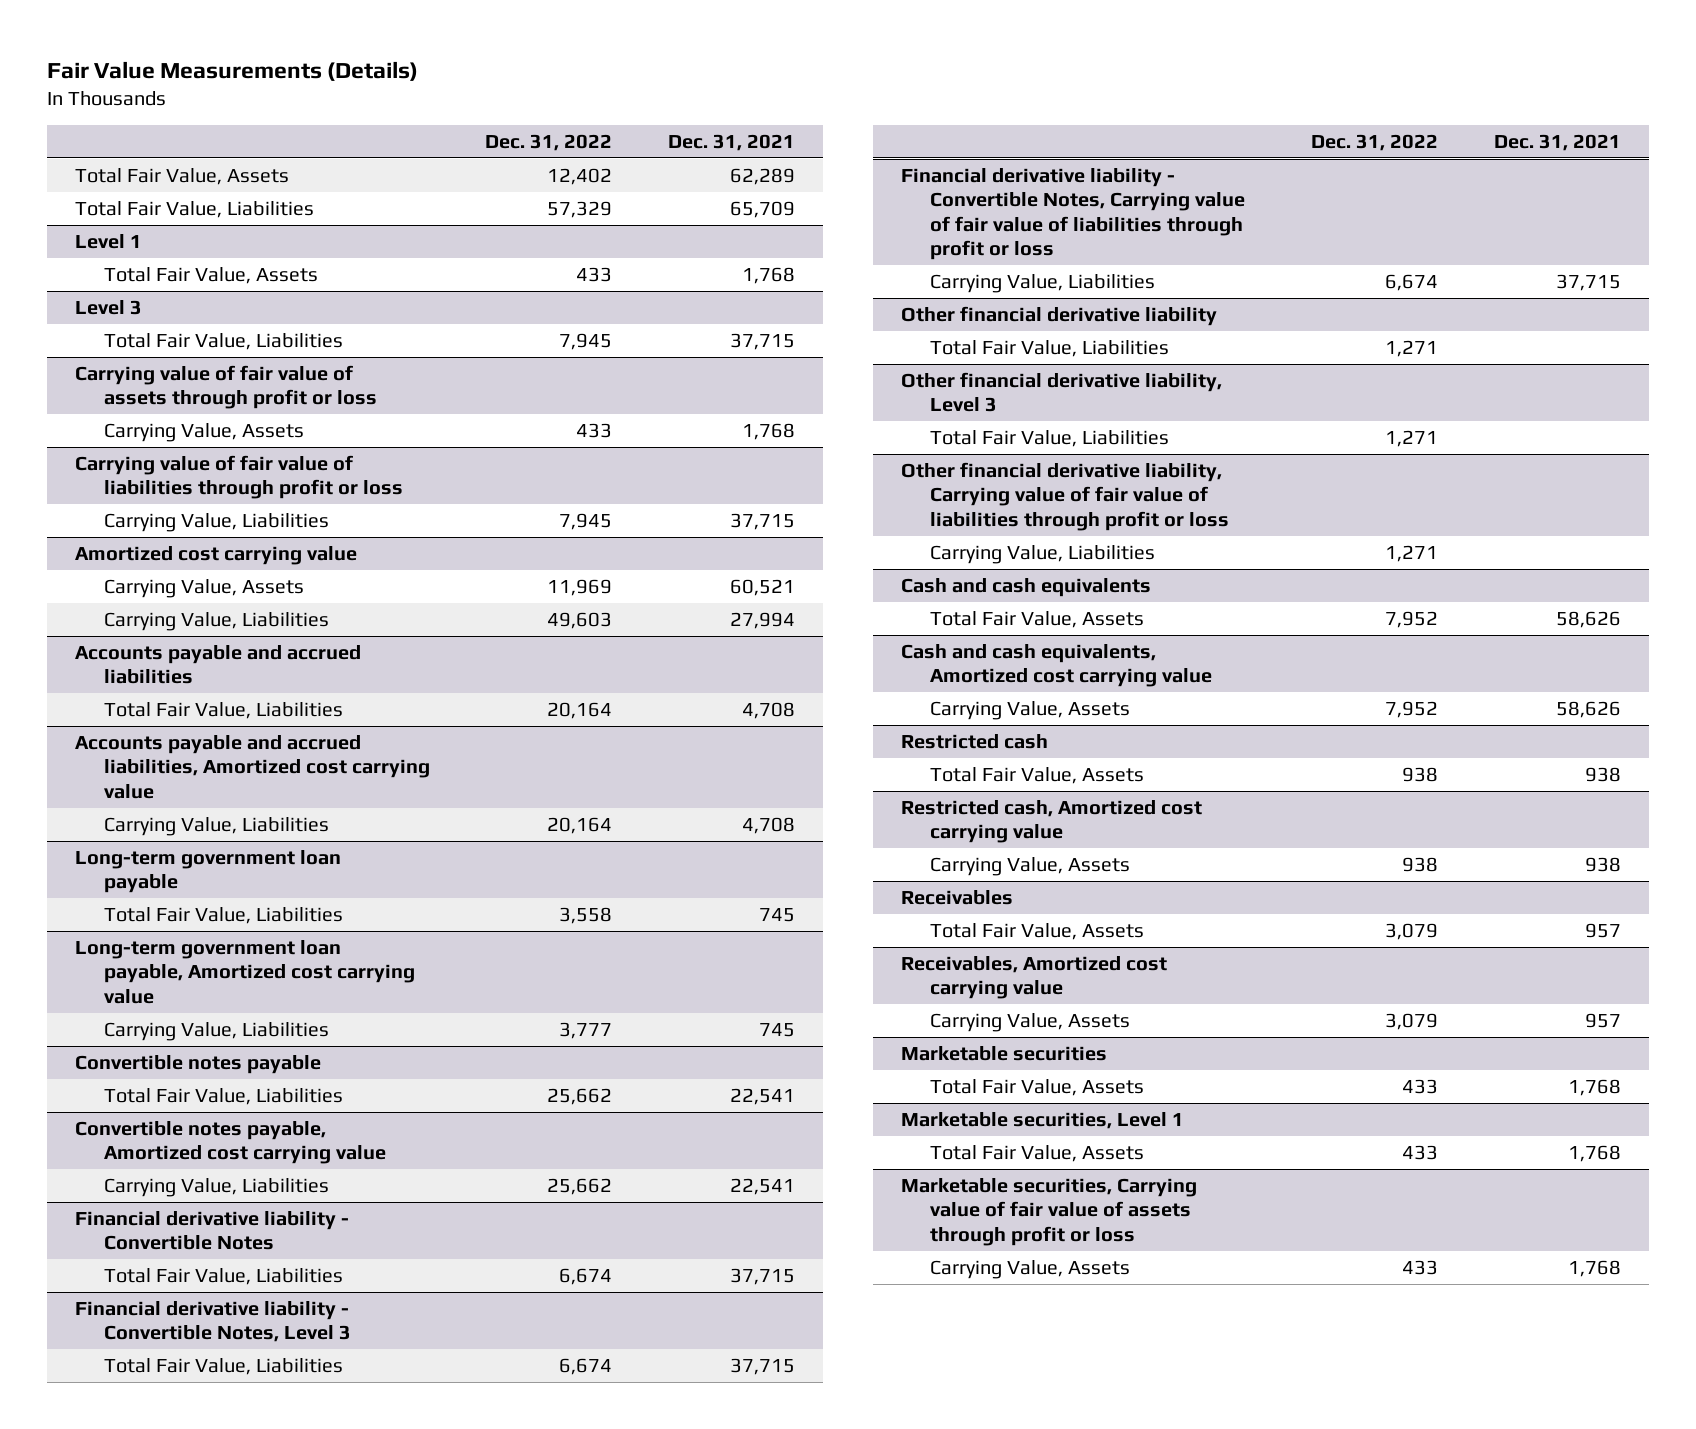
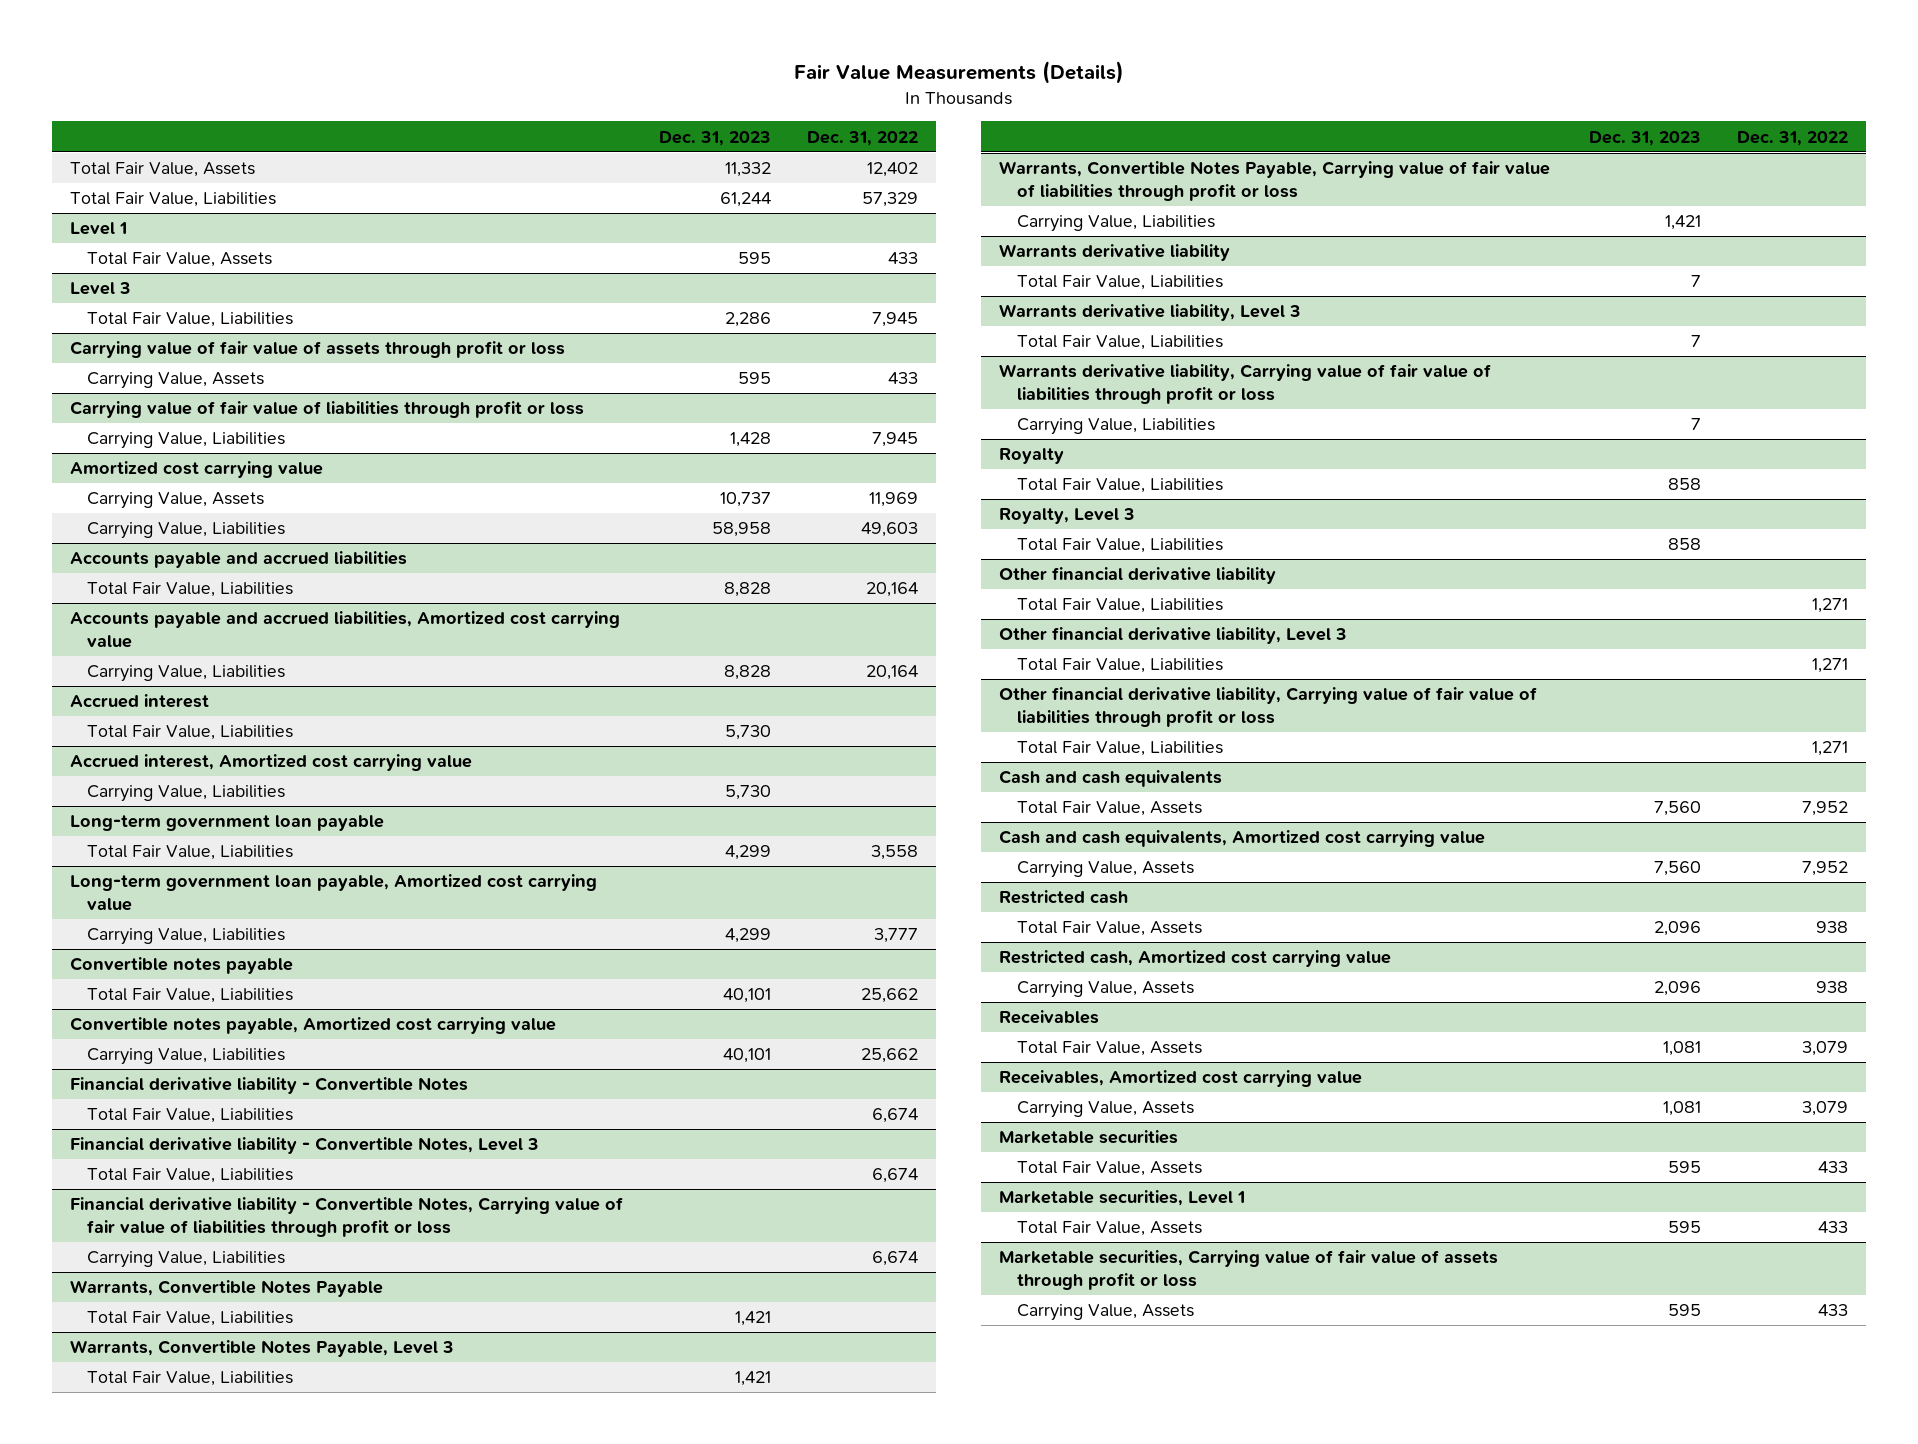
- | Dec. 31, 2022 | Dec. 31, 2021
+ | Dec. 31, 2023 | Dec. 31, 2022
+ Accrued interest
+ Total Fair Value, Liabilities | 5,730 |
+ Accrued interest, Amortized cost carrying value
+ Carrying Value, Liabilities | 5,730 |
+ Warrants, Convertible Notes Payable
+ Total Fair Value, Liabilities | 1,421 |
+ Warrants, Convertible Notes Payable, Level 3
+ Total Fair Value, Liabilities | 1,421 |
+ Warrants, Convertible Notes Payable, Carrying value of fair value of liabilities through profit or loss
+ Carrying Value, Liabilities | 1,421 |
+ Warrants derivative liability
+ Total Fair Value, Liabilities | 7 |
+ Warrants derivative liability, Level 3
+ Total Fair Value, Liabilities | 7 |
+ Warrants derivative liability, Carrying value of fair value of liabilities through profit or loss
+ Carrying Value, Liabilities | 7 |
+ Royalty
+ Total Fair Value, Liabilities | 858 |
+ Royalty, Level 3
+ Total Fair Value, Liabilities | 858 |
@ Other financial derivative liability, Carrying value of fair value of liabilities through profit or loss
- Carrying Value, Liabilities | 1,271 |
+ Total Fair Value, Liabilities | | 1,271

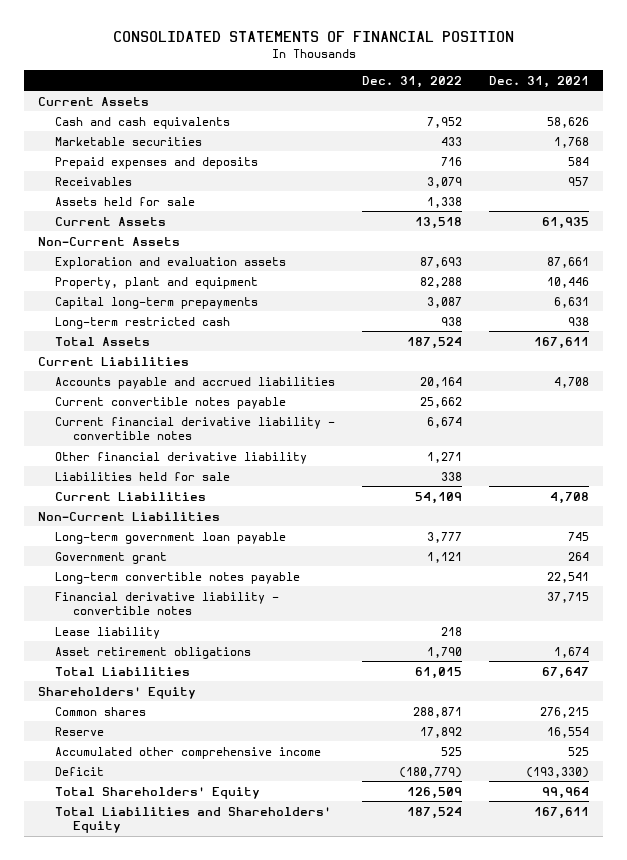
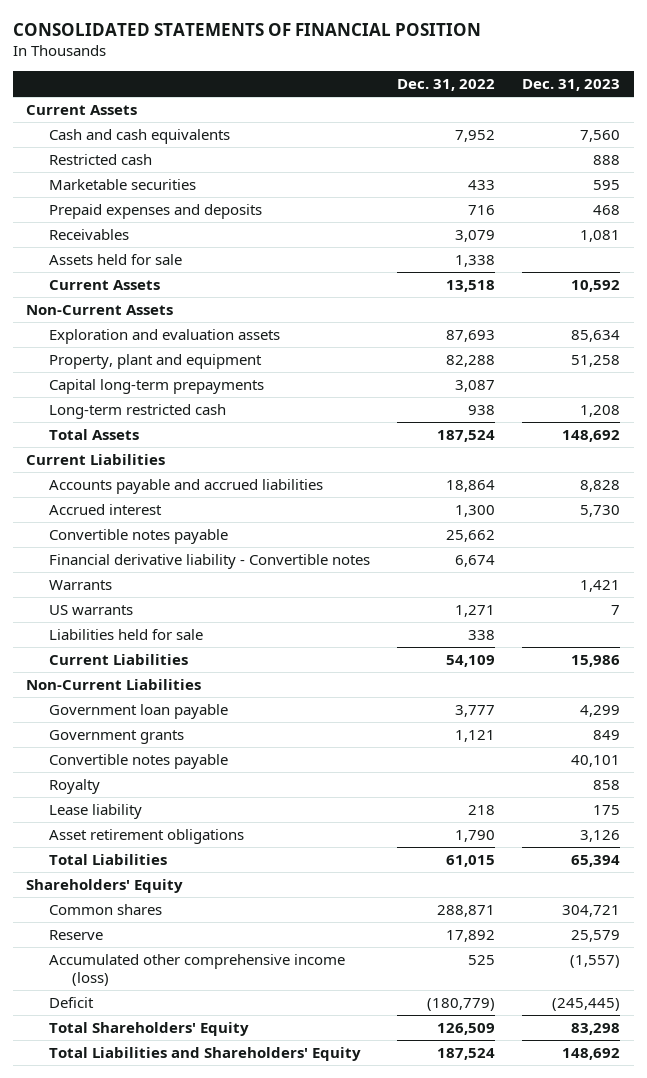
- | Dec. 31, 2022 | Dec. 31, 2021
+ | Dec. 31, 2022 | Dec. 31, 2023
+ Restricted cash | | 888
- Accounts payable and accrued liabilities | 20,164 | 4,708
- Current convertible notes payable | 25,662 |
- Current financial derivative liability - convertible notes | 6,674 |
- Other financial derivative liability | 1,271 |
+ Accounts payable and accrued liabilities | 18,864 | 8,828
+ Accrued interest | 1,300 | 5,730
+ Convertible notes payable | 25,662 |
+ Financial derivative liability - Convertible notes | 6,674 |
+ Warrants | | 1,421
+ US warrants | 1,271 | 7
- Long-term government loan payable | 3,777 | 745
- Government grant | 1,121 | 264
- Long-term convertible notes payable | | 22,541
- Financial derivative liability - convertible notes | | 37,715
+ Government loan payable | 3,777 | 4,299
+ Government grants | 1,121 | 849
+ Convertible notes payable | | 40,101
+ Royalty | | 858
- Accumulated other comprehensive income | 525 | 525
+ Accumulated other comprehensive income (loss) | 525 | (1,557)

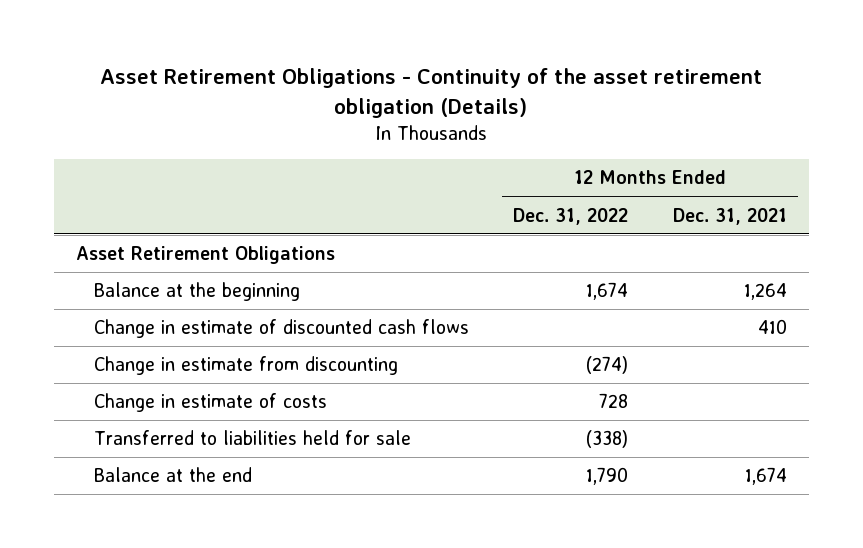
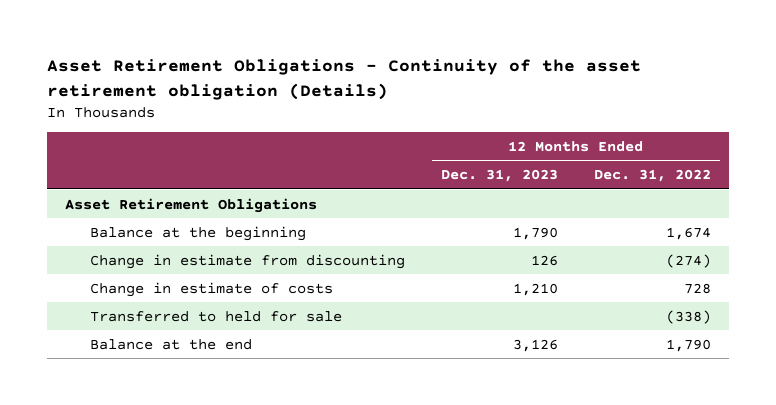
- | 12 Months Ended Dec. 31, 2022 | 12 Months Ended Dec. 31, 2021
+ | 12 Months Ended Dec. 31, 2023 | 12 Months Ended Dec. 31, 2022
- Change in estimate of discounted cash flows | | 410
- Transferred to liabilities held for sale | (338) |
+ Transferred to held for sale | | (338)

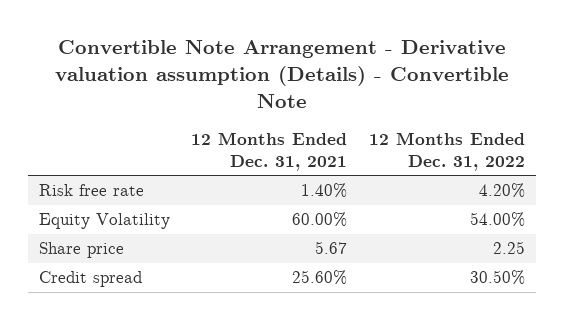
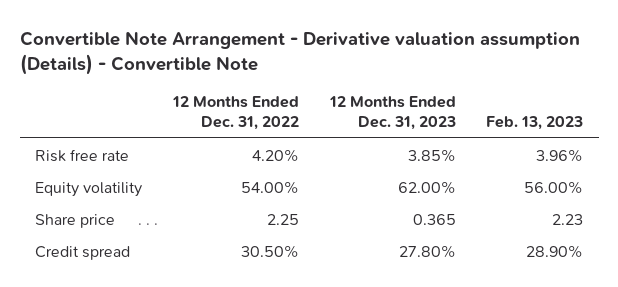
- | 12 Months Ended Dec. 31, 2021 | 12 Months Ended Dec. 31, 2022
+ | 12 Months Ended Dec. 31, 2022 | 12 Months Ended Dec. 31, 2023 | Feb. 13, 2023
- Equity Volatility | 60.00% | 54.00%
+ Equity volatility | 54.00% | 62.00% | 56.00%

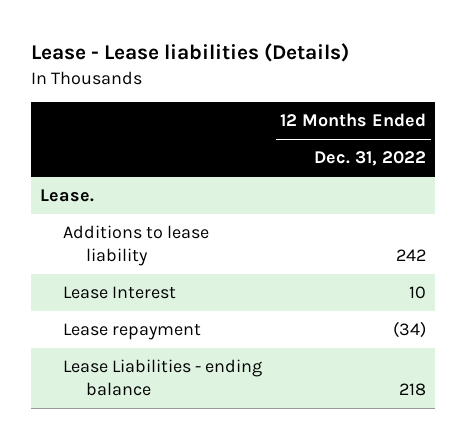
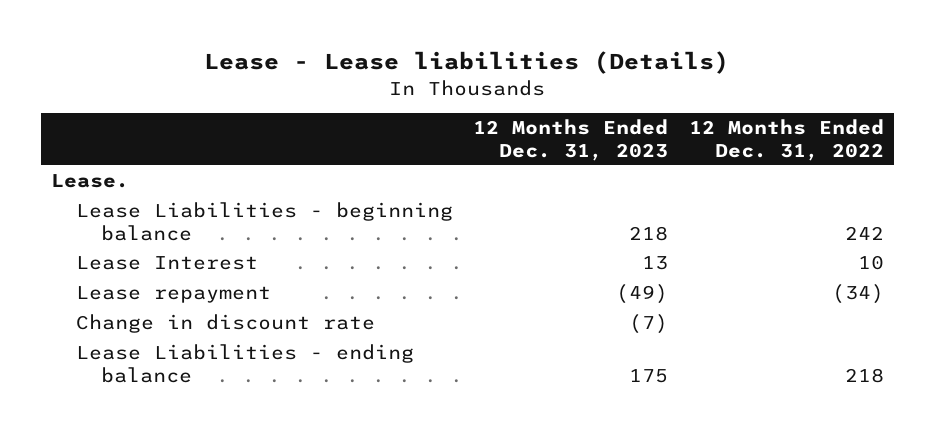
- | 12 Months Ended Dec. 31, 2022
+ | 12 Months Ended Dec. 31, 2023 | 12 Months Ended Dec. 31, 2022
- Additions to lease liability | 242
+ Lease Liabilities - beginning balance | 218 | 242
+ Change in discount rate | (7) |

